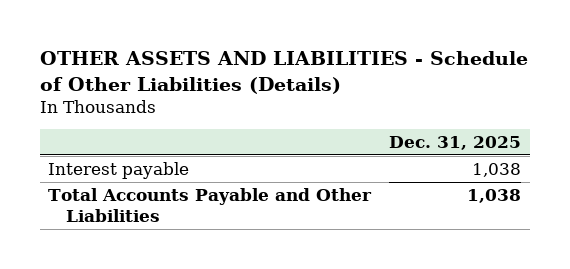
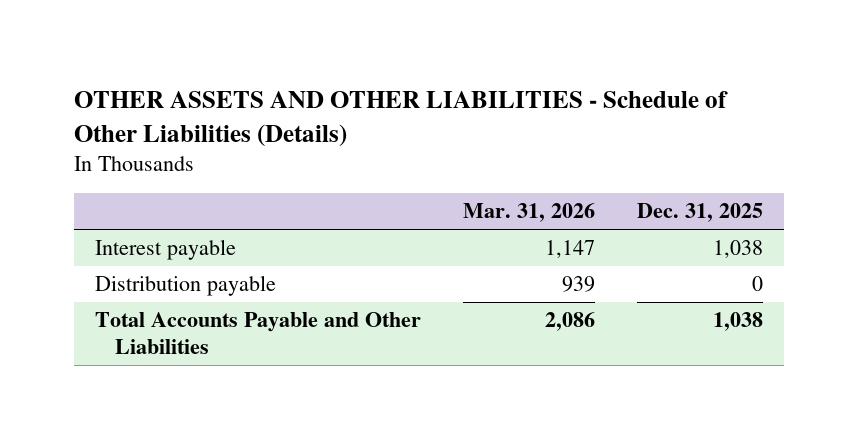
- OTHER ASSETS AND LIABILITIES - Schedule of Other Liabilities (Details)
+ OTHER ASSETS AND OTHER LIABILITIES - Schedule of Other Liabilities (Details)
- | Dec. 31, 2025
+ | Mar. 31, 2026 | Dec. 31, 2025
+ Distribution payable | 939 | 0

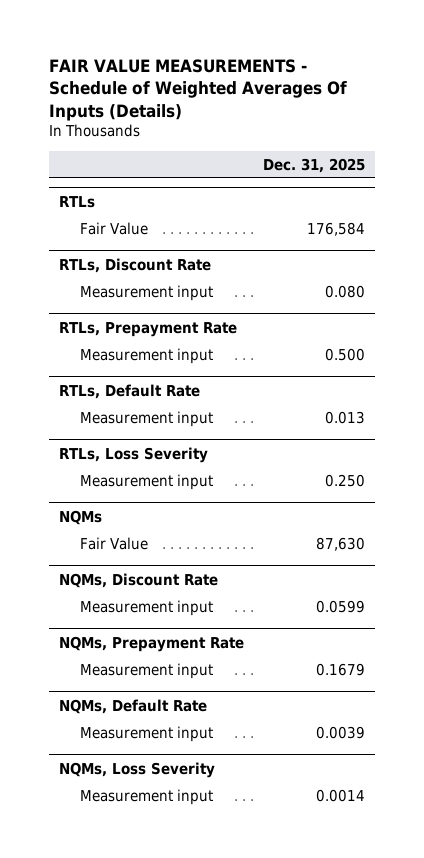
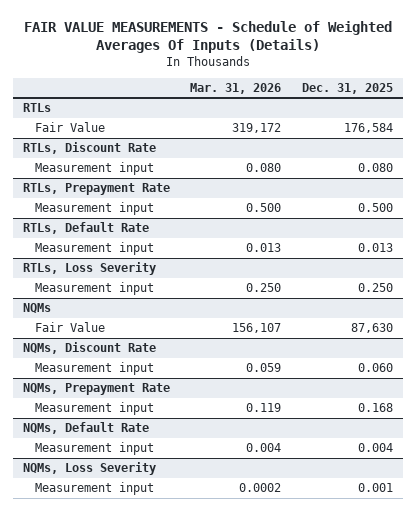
- | Dec. 31, 2025
+ | Mar. 31, 2026 | Dec. 31, 2025
@ NQMs, Discount Rate
- Measurement input | 0.0599
+ Measurement input | 0.059 | 0.060
@ NQMs, Prepayment Rate
- Measurement input | 0.1679
+ Measurement input | 0.119 | 0.168
@ NQMs, Default Rate
- Measurement input | 0.0039
+ Measurement input | 0.004 | 0.004
@ NQMs, Loss Severity
- Measurement input | 0.0014
+ Measurement input | 0.0002 | 0.001

